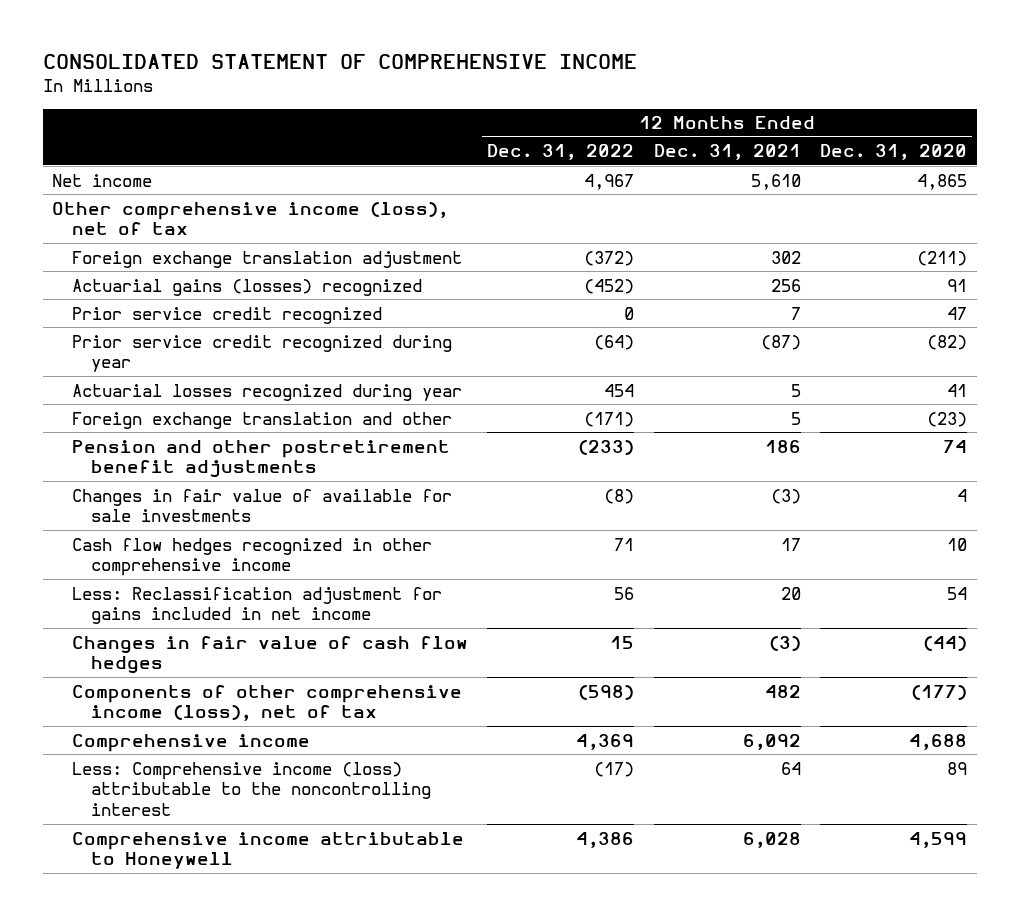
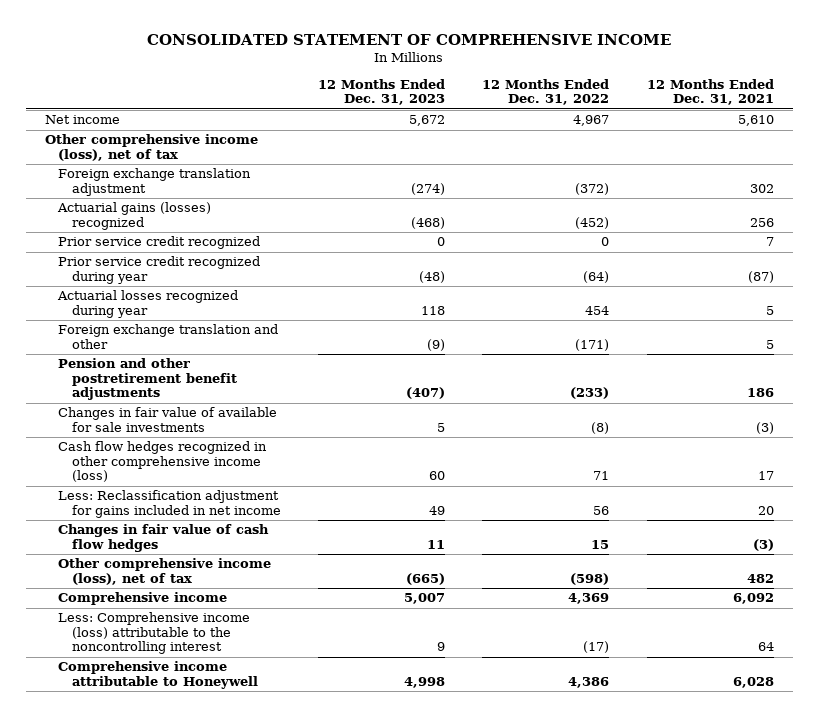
- | 12 Months Ended Dec. 31, 2022 | 12 Months Ended Dec. 31, 2021 | 12 Months Ended Dec. 31, 2020
+ | 12 Months Ended Dec. 31, 2023 | 12 Months Ended Dec. 31, 2022 | 12 Months Ended Dec. 31, 2021
- Cash flow hedges recognized in other comprehensive income | 71 | 17 | 10
+ Cash flow hedges recognized in other comprehensive income (loss) | 60 | 71 | 17
- Components of other comprehensive income (loss), net of tax | (598) | 482 | (177)
+ Other comprehensive income (loss), net of tax | (665) | (598) | 482

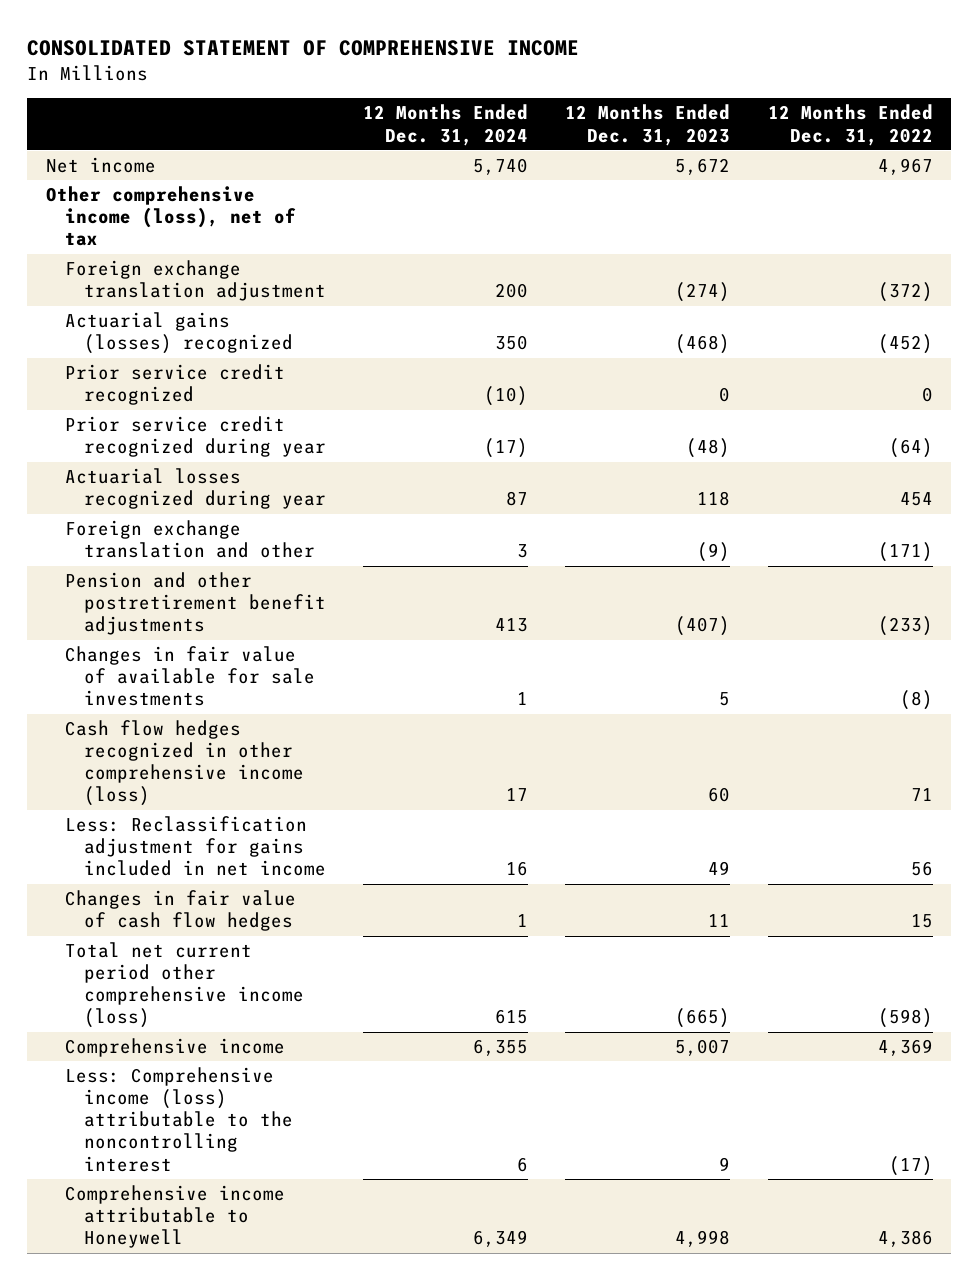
- | 12 Months Ended Dec. 31, 2023 | 12 Months Ended Dec. 31, 2022 | 12 Months Ended Dec. 31, 2021
+ | 12 Months Ended Dec. 31, 2024 | 12 Months Ended Dec. 31, 2023 | 12 Months Ended Dec. 31, 2022
- Other comprehensive income (loss), net of tax | (665) | (598) | 482
+ Total net current period other comprehensive income (loss) | 615 | (665) | (598)

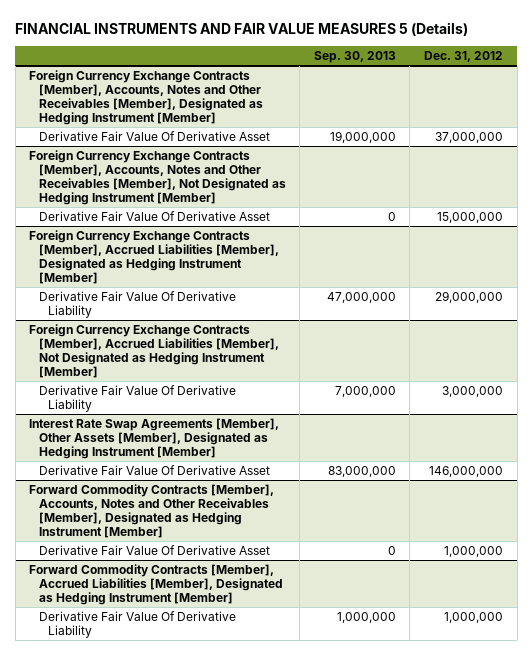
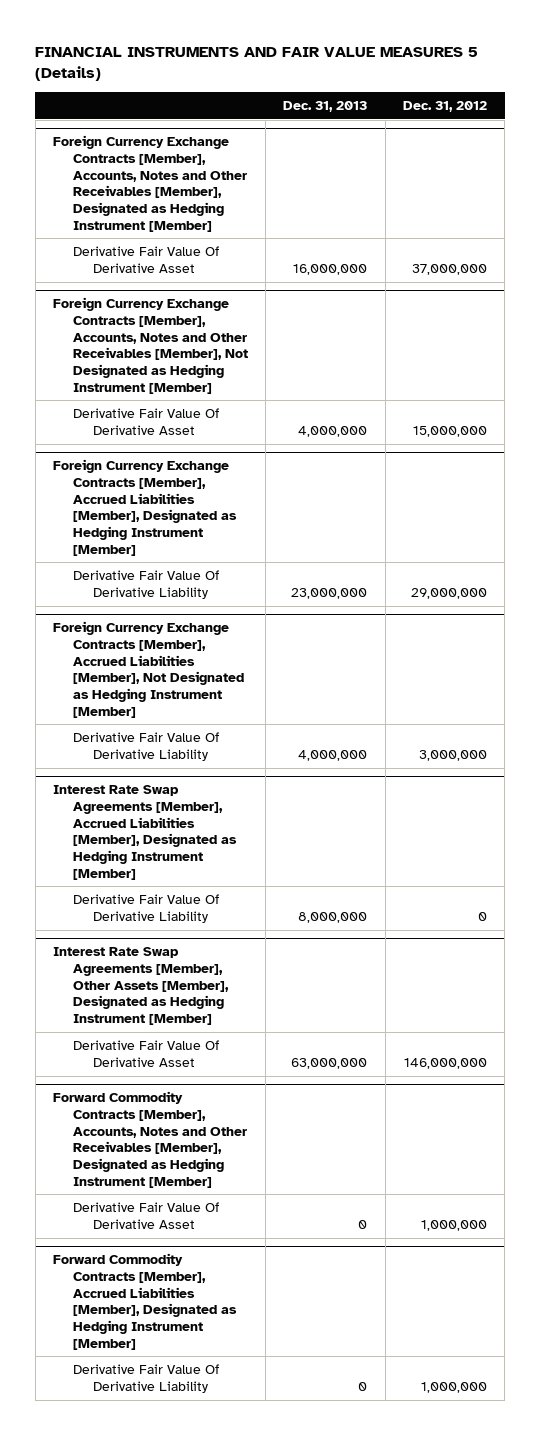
- | Sep. 30, 2013 | Dec. 31, 2012
+ | Dec. 31, 2013 | Dec. 31, 2012
+ Interest Rate Swap Agreements [Member], Accrued Liabilities [Member], Designated as Hedging Instrument [Member]
+ Derivative Fair Value Of Derivative Liability | 8,000,000 | 0

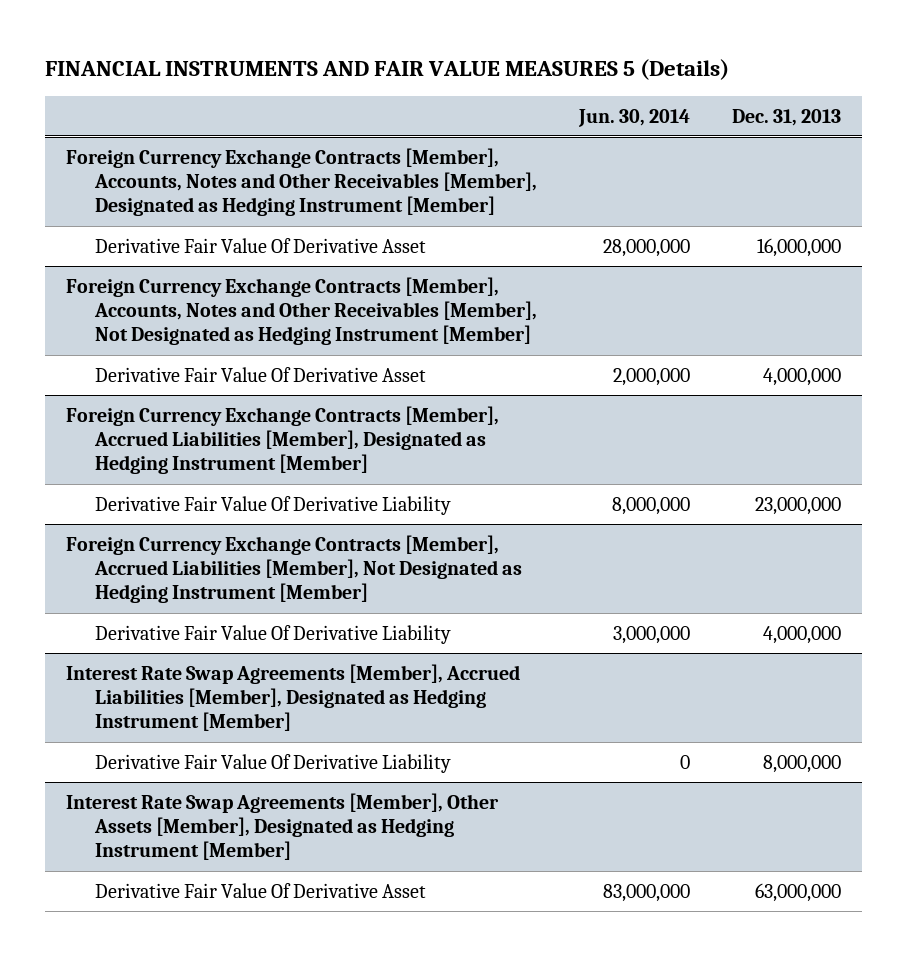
- | Dec. 31, 2013 | Dec. 31, 2012
+ | Jun. 30, 2014 | Dec. 31, 2013
- Forward Commodity Contracts [Member], Accounts, Notes and Other Receivables [Member], Designated as Hedging Instrument [Member]
- Derivative Fair Value Of Derivative Asset | 0 | 1,000,000
- Forward Commodity Contracts [Member], Accrued Liabilities [Member], Designated as Hedging Instrument [Member]
- Derivative Fair Value Of Derivative Liability | 0 | 1,000,000

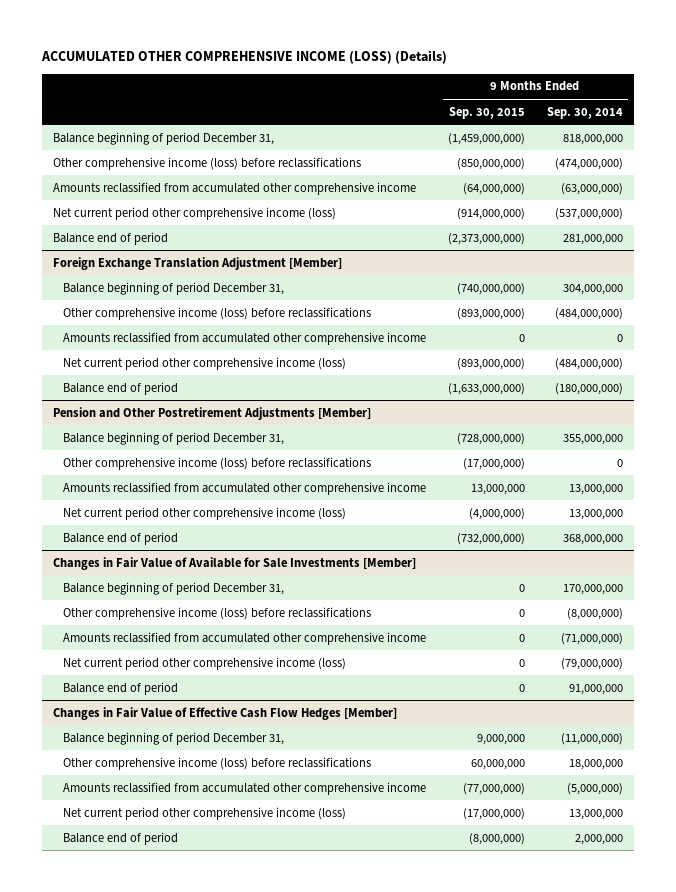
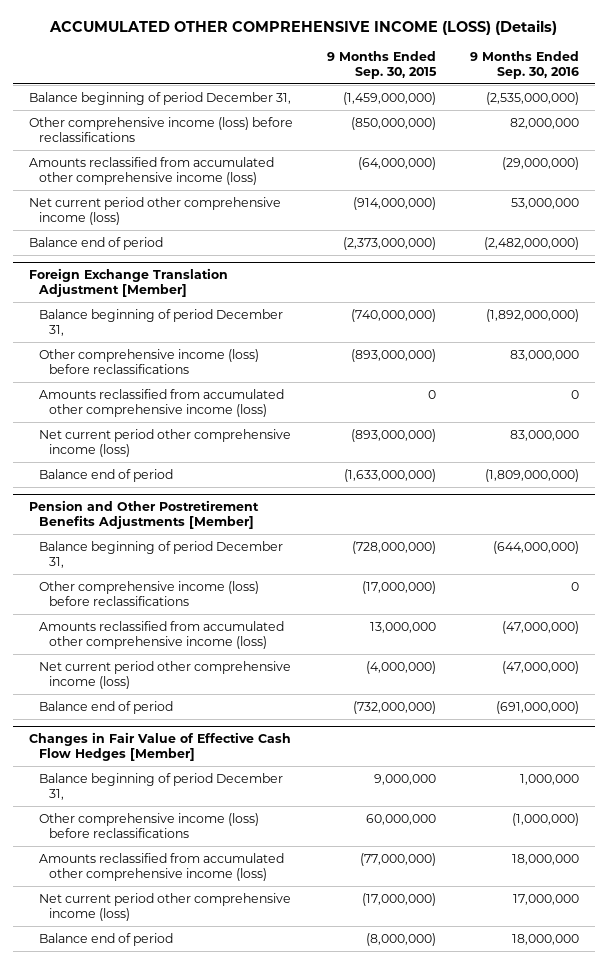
- | 9 Months Ended Sep. 30, 2015 | 9 Months Ended Sep. 30, 2014
+ | 9 Months Ended Sep. 30, 2015 | 9 Months Ended Sep. 30, 2016
- Amounts reclassified from accumulated other comprehensive income | (64,000,000) | (63,000,000)
+ Amounts reclassified from accumulated other comprehensive income (loss) | (64,000,000) | (29,000,000)
@ Foreign Exchange Translation Adjustment [Member]
- Amounts reclassified from accumulated other comprehensive income | 0 | 0
+ Amounts reclassified from accumulated other comprehensive income (loss) | 0 | 0
- Pension and Other Postretirement Adjustments [Member]
+ Pension and Other Postretirement Benefits Adjustments [Member]
- Amounts reclassified from accumulated other comprehensive income | 13,000,000 | 13,000,000
+ Amounts reclassified from accumulated other comprehensive income (loss) | 13,000,000 | (47,000,000)
- Changes in Fair Value of Available for Sale Investments [Member]
- Balance beginning of period December 31, | 0 | 170,000,000
- Other comprehensive income (loss) before reclassifications | 0 | (8,000,000)
- Amounts reclassified from accumulated other comprehensive income | 0 | (71,000,000)
- Net current period other comprehensive income (loss) | 0 | (79,000,000)
- Balance end of period | 0 | 91,000,000
@ Changes in Fair Value of Effective Cash Flow Hedges [Member]
- Amounts reclassified from accumulated other comprehensive income | (77,000,000) | (5,000,000)
+ Amounts reclassified from accumulated other comprehensive income (loss) | (77,000,000) | 18,000,000

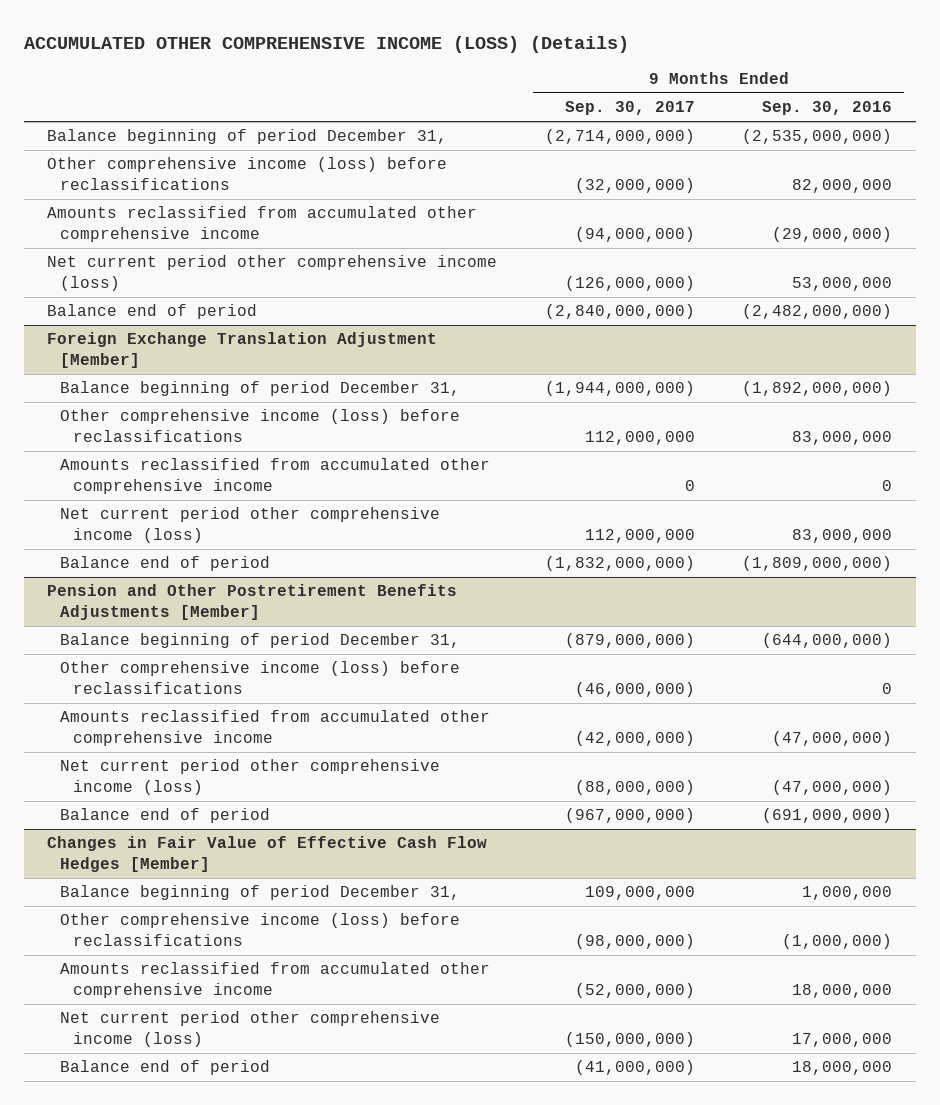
- | 9 Months Ended Sep. 30, 2015 | 9 Months Ended Sep. 30, 2016
+ | 9 Months Ended Sep. 30, 2017 | 9 Months Ended Sep. 30, 2016
- Amounts reclassified from accumulated other comprehensive income (loss) | (64,000,000) | (29,000,000)
+ Amounts reclassified from accumulated other comprehensive income | (94,000,000) | (29,000,000)
@ Foreign Exchange Translation Adjustment [Member]
- Amounts reclassified from accumulated other comprehensive income (loss) | 0 | 0
+ Amounts reclassified from accumulated other comprehensive income | 0 | 0
@ Pension and Other Postretirement Benefits Adjustments [Member]
- Amounts reclassified from accumulated other comprehensive income (loss) | 13,000,000 | (47,000,000)
+ Amounts reclassified from accumulated other comprehensive income | (42,000,000) | (47,000,000)
@ Changes in Fair Value of Effective Cash Flow Hedges [Member]
- Amounts reclassified from accumulated other comprehensive income (loss) | (77,000,000) | 18,000,000
+ Amounts reclassified from accumulated other comprehensive income | (52,000,000) | 18,000,000

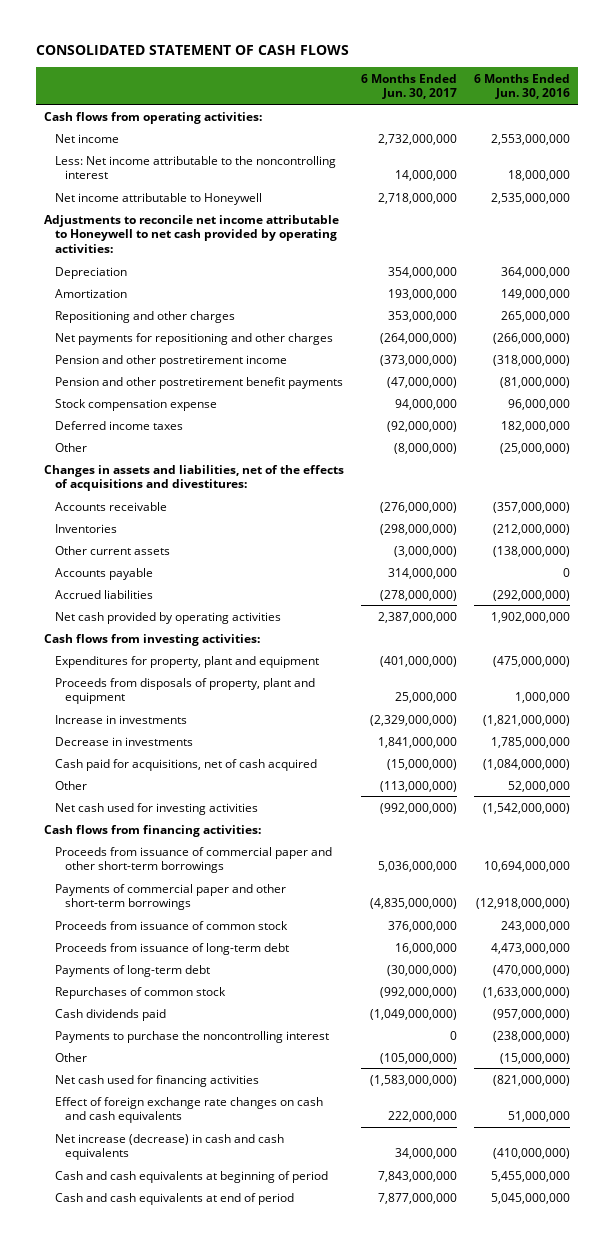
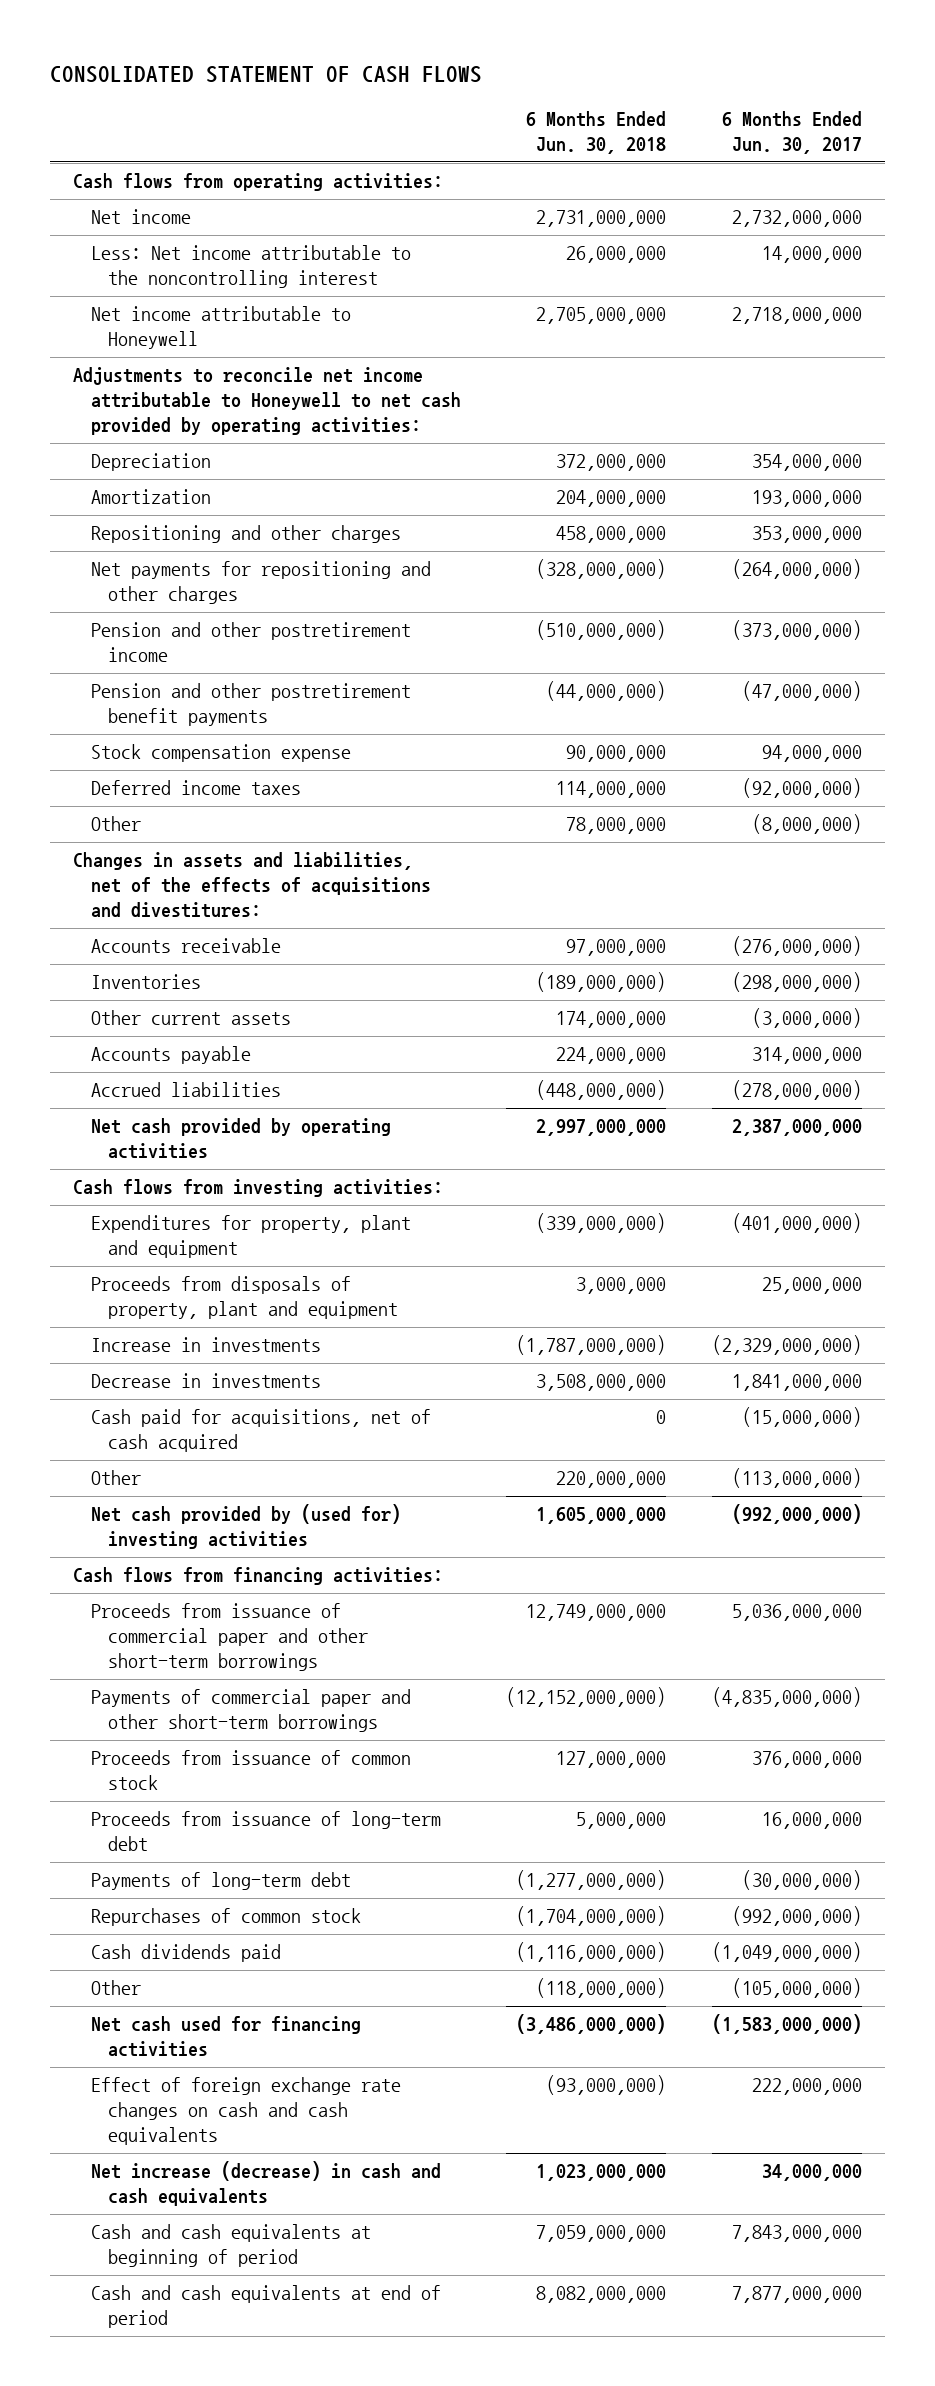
- | 6 Months Ended Jun. 30, 2017 | 6 Months Ended Jun. 30, 2016
+ | 6 Months Ended Jun. 30, 2018 | 6 Months Ended Jun. 30, 2017
- Net cash used for investing activities | (992,000,000) | (1,542,000,000)
+ Net cash provided by (used for) investing activities | 1,605,000,000 | (992,000,000)
- Payments to purchase the noncontrolling interest | 0 | (238,000,000)

